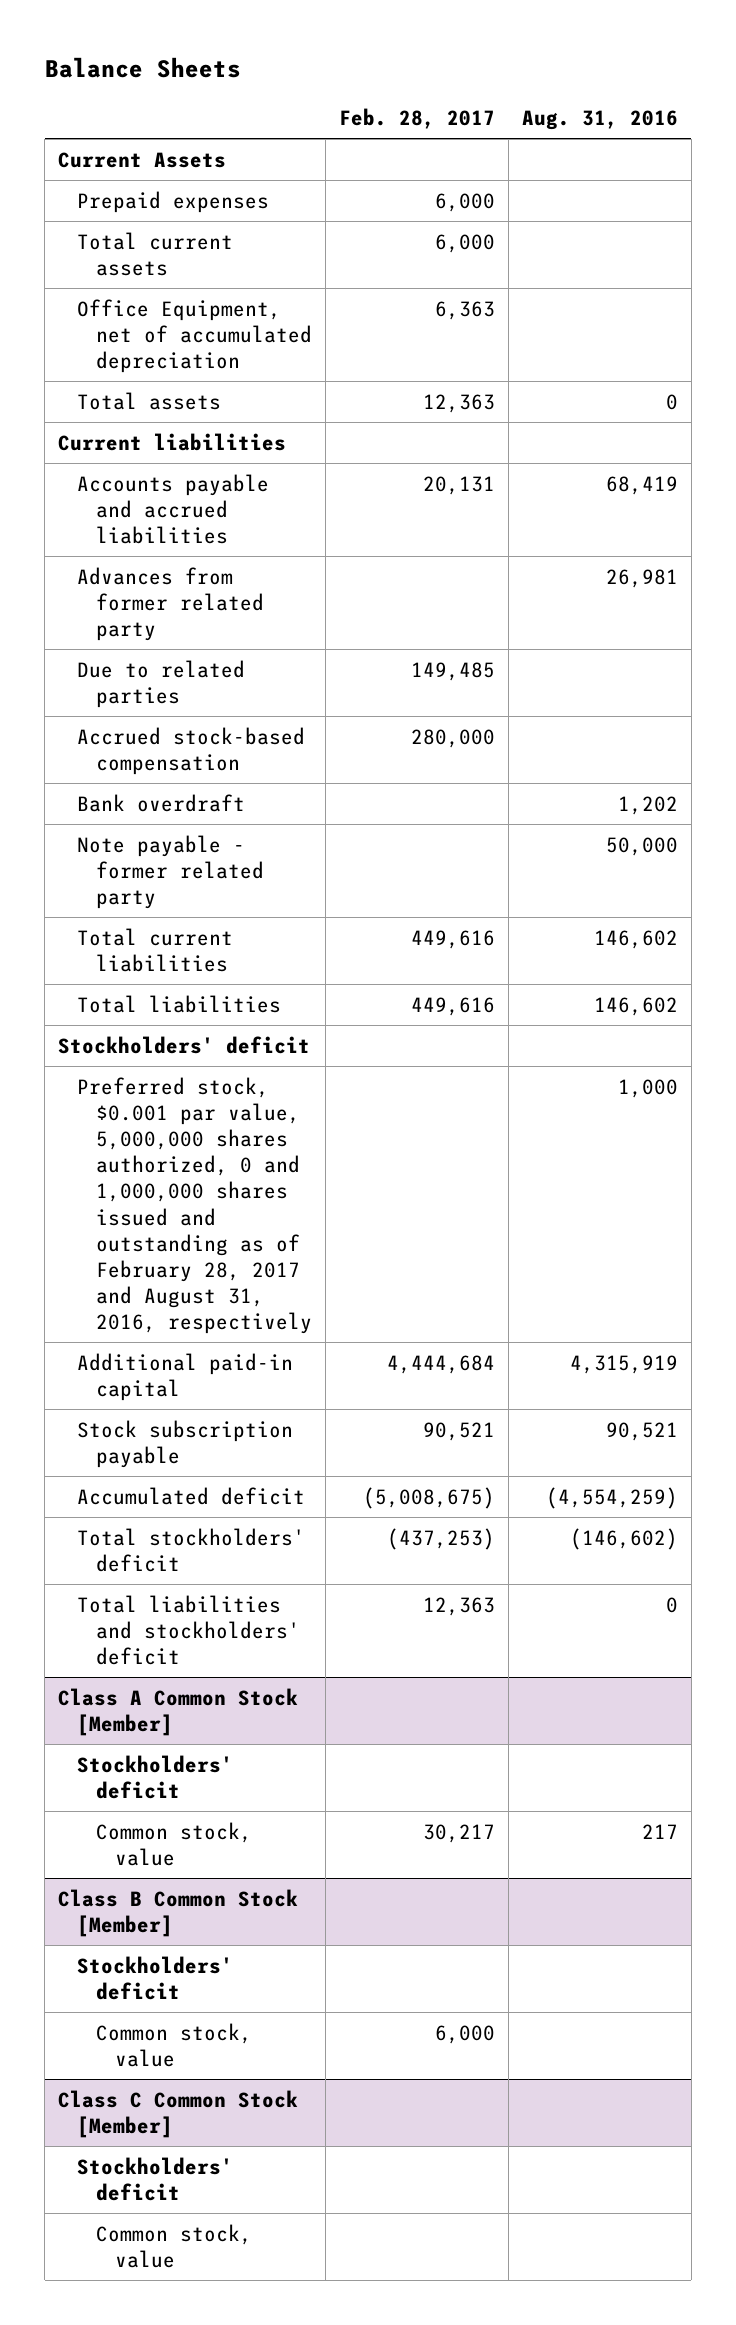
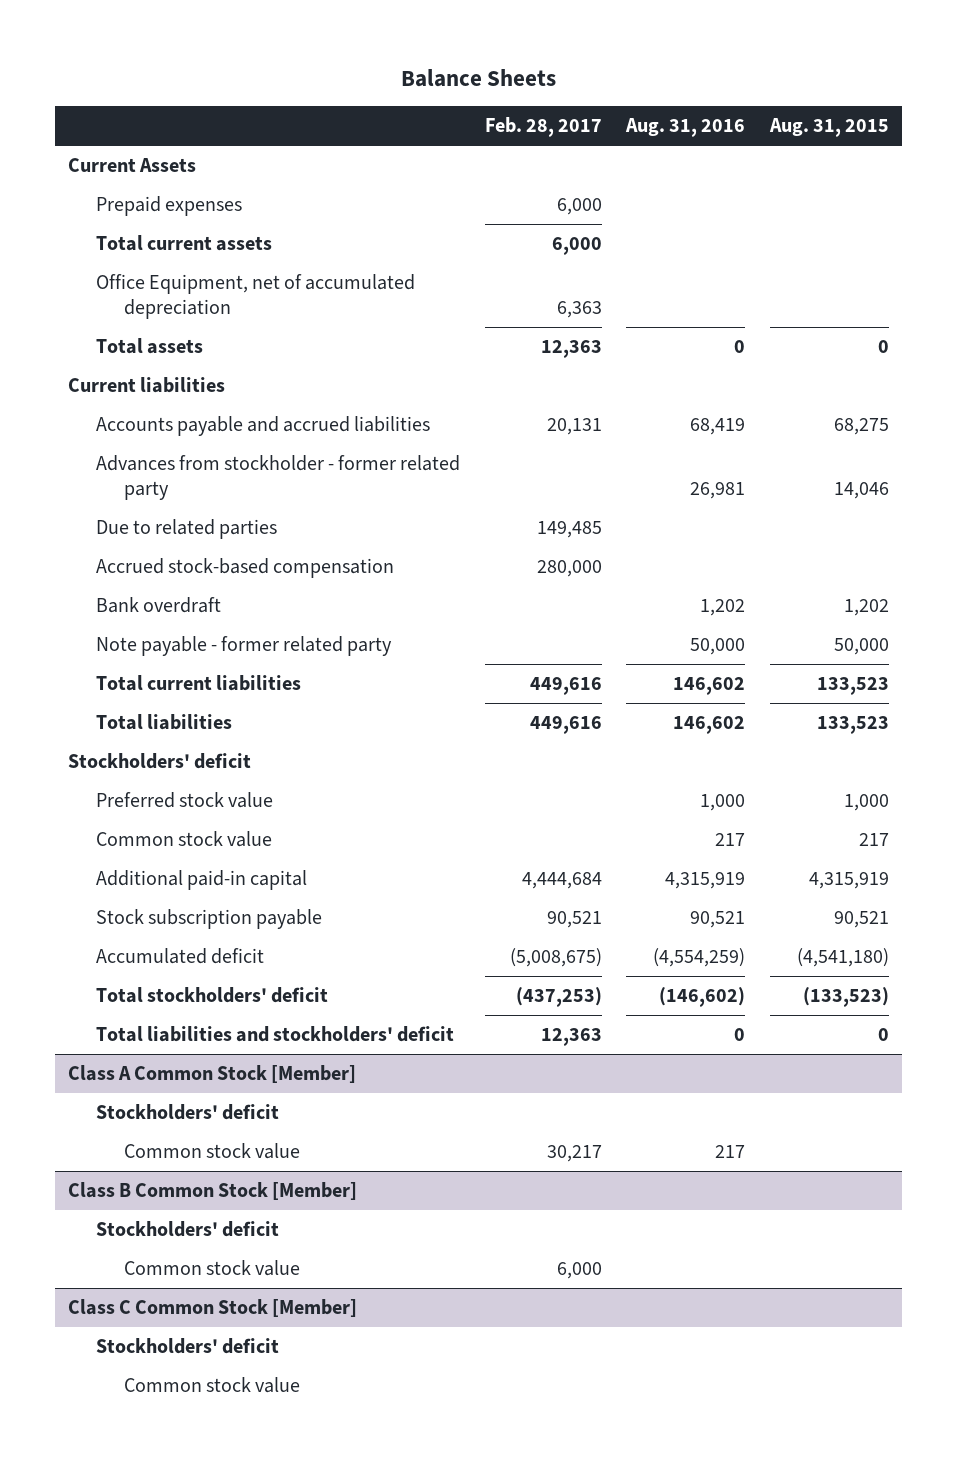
- | Feb. 28, 2017 | Aug. 31, 2016
+ | Feb. 28, 2017 | Aug. 31, 2016 | Aug. 31, 2015
- Advances from former related party | | 26,981
+ Advances from stockholder - former related party | | 26,981 | 14,046
- Preferred stock, $0.001 par value, 5,000,000 shares authorized, 0 and 1,000,000 shares issued and outstanding as of February 28, 2017 and August 31, 2016, respectively | | 1,000
+ Preferred stock value | | 1,000 | 1,000
+ Common stock value | | 217 | 217
@ Class A Common Stock [Member]
- Common stock, value | 30,217 | 217
+ Common stock value | 30,217 | 217 |
@ Class B Common Stock [Member]
- Common stock, value | 6,000 |
+ Common stock value | 6,000 | |
@ Class C Common Stock [Member]
- Common stock, value
+ Common stock value

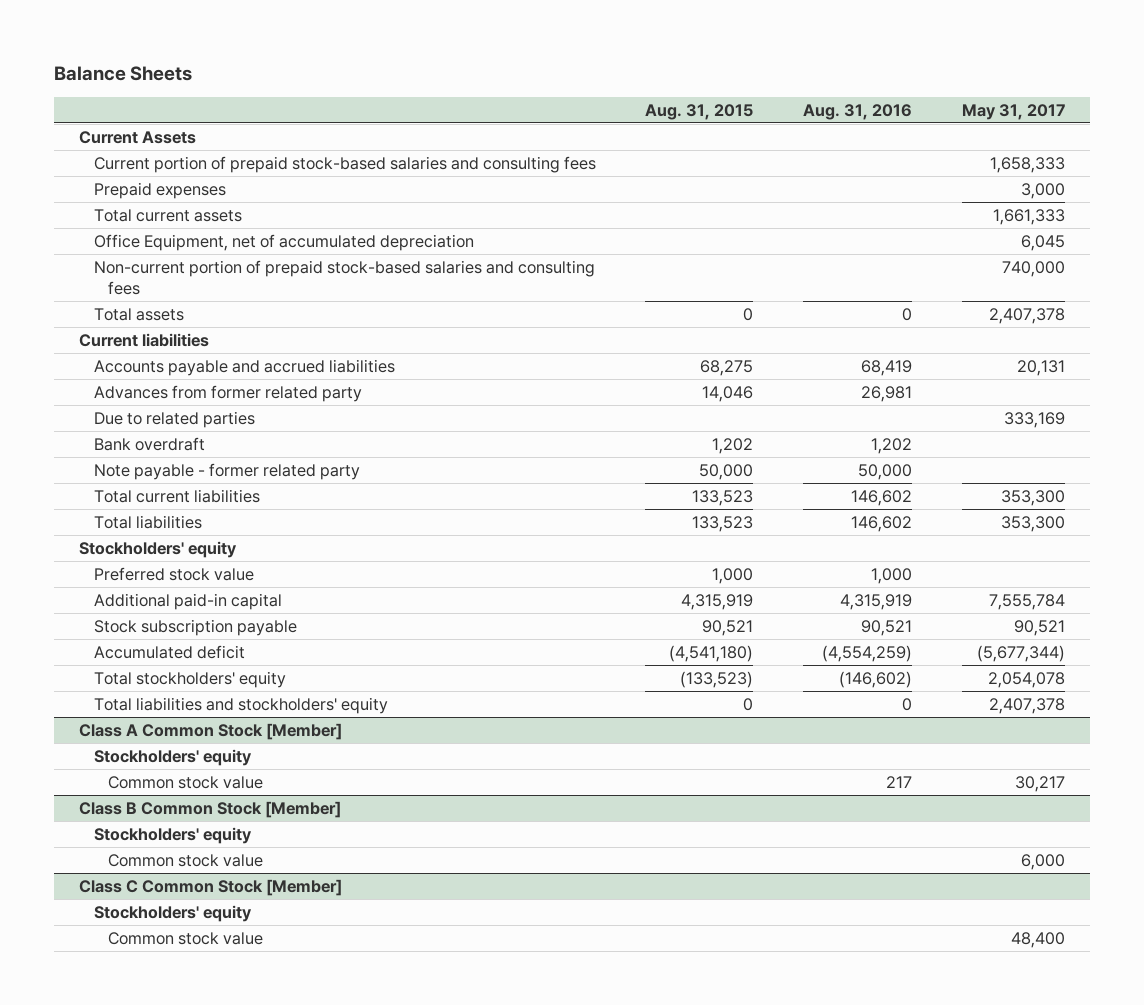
- | Feb. 28, 2017 | Aug. 31, 2016 | Aug. 31, 2015
+ | Aug. 31, 2015 | Aug. 31, 2016 | May 31, 2017
+ Current portion of prepaid stock-based salaries and consulting fees | | | 1,658,333
+ Non-current portion of prepaid stock-based salaries and consulting fees | | | 740,000
- Advances from stockholder - former related party | | 26,981 | 14,046
+ Advances from former related party | 14,046 | 26,981 |
- Accrued stock-based compensation | 280,000 | |
- Stockholders' deficit
+ Stockholders' equity
- Common stock value | | 217 | 217
- Total stockholders' deficit | (437,253) | (146,602) | (133,523)
- Total liabilities and stockholders' deficit | 12,363 | 0 | 0
+ Total stockholders' equity | (133,523) | (146,602) | 2,054,078
+ Total liabilities and stockholders' equity | 0 | 0 | 2,407,378
@ Class A Common Stock [Member]
- Stockholders' deficit
+ Stockholders' equity
@ Class B Common Stock [Member]
- Stockholders' deficit
+ Stockholders' equity
@ Class C Common Stock [Member]
- Stockholders' deficit
+ Stockholders' equity

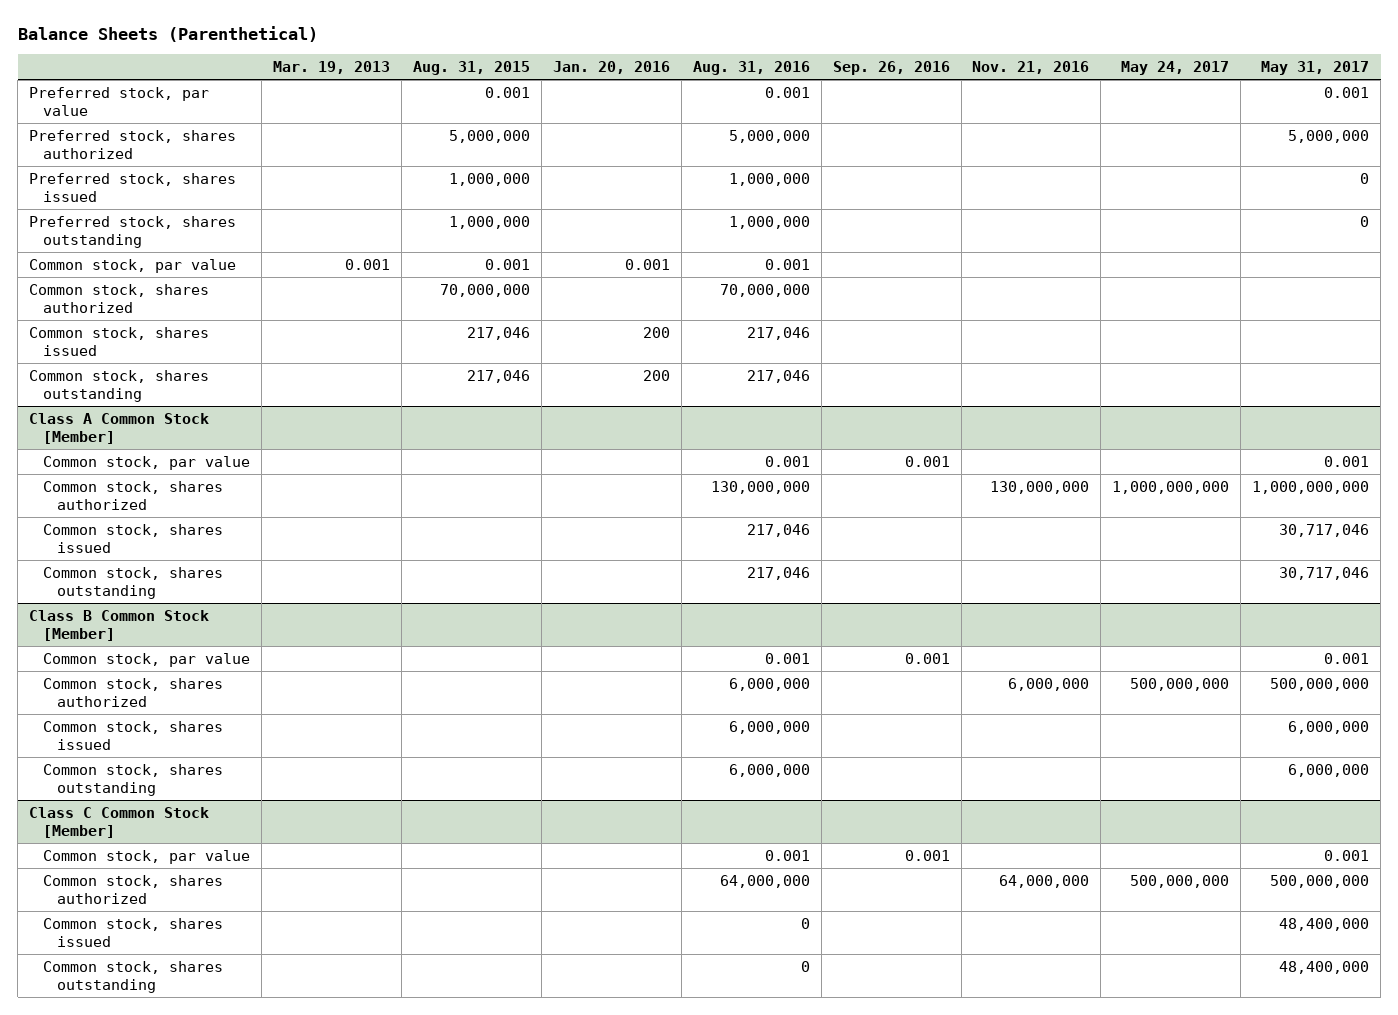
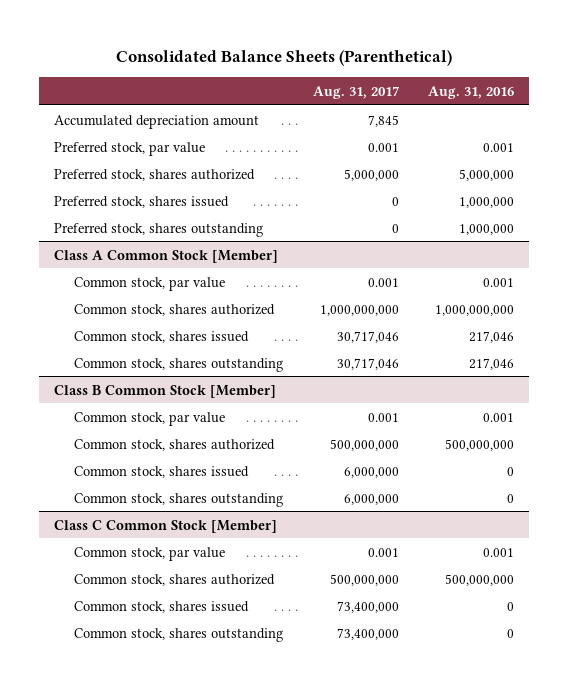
- Balance Sheets (Parenthetical)
+ Consolidated Balance Sheets (Parenthetical)
- | Mar. 19, 2013 | Aug. 31, 2015 | Jan. 20, 2016 | Aug. 31, 2016 | Sep. 26, 2016 | Nov. 21, 2016 | May 24, 2017 | May 31, 2017
+ | Aug. 31, 2017 | Aug. 31, 2016
+ Accumulated depreciation amount | 7,845 |
- Common stock, par value | 0.001 | 0.001 | 0.001 | 0.001 | | | |
- Common stock, shares authorized | | 70,000,000 | | 70,000,000 | | | |
- Common stock, shares issued | | 217,046 | 200 | 217,046 | | | |
- Common stock, shares outstanding | | 217,046 | 200 | 217,046 | | | |
@ Class A Common Stock [Member]
- Common stock, shares authorized | | | | 130,000,000 | | 130,000,000 | 1,000,000,000 | 1,000,000,000
+ Common stock, shares authorized | 1,000,000,000 | 1,000,000,000
@ Class B Common Stock [Member]
- Common stock, shares authorized | | | | 6,000,000 | | 6,000,000 | 500,000,000 | 500,000,000
- Common stock, shares issued | | | | 6,000,000 | | | | 6,000,000
- Common stock, shares outstanding | | | | 6,000,000 | | | | 6,000,000
+ Common stock, shares authorized | 500,000,000 | 500,000,000
+ Common stock, shares issued | 6,000,000 | 0
+ Common stock, shares outstanding | 6,000,000 | 0
@ Class C Common Stock [Member]
- Common stock, shares authorized | | | | 64,000,000 | | 64,000,000 | 500,000,000 | 500,000,000
+ Common stock, shares authorized | 500,000,000 | 500,000,000

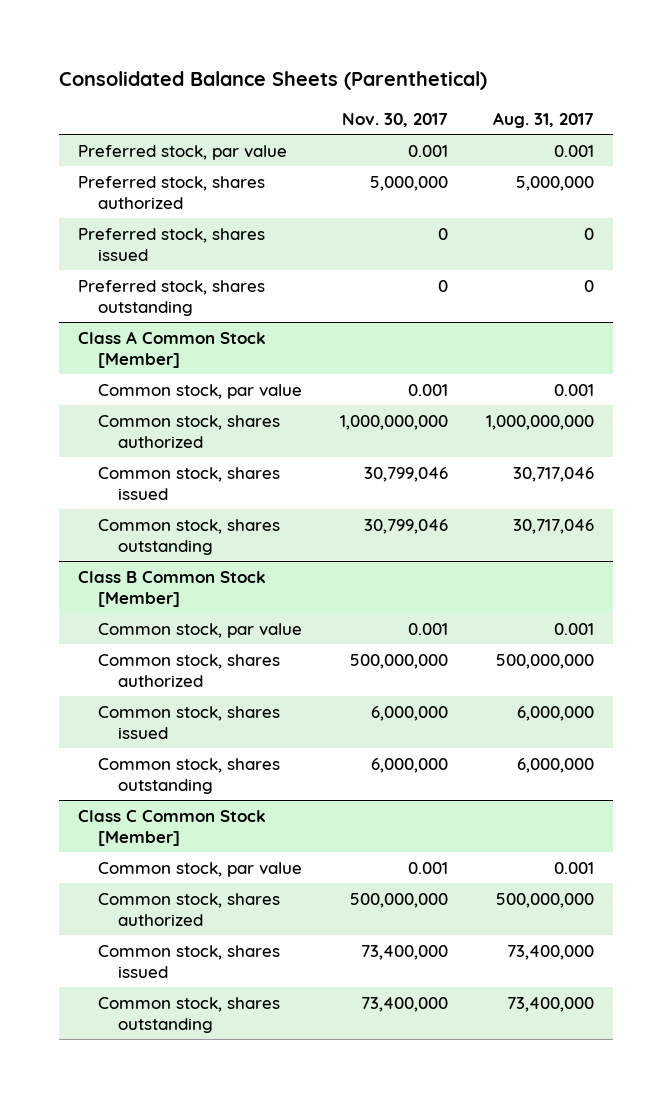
- | Aug. 31, 2017 | Aug. 31, 2016
+ | Nov. 30, 2017 | Aug. 31, 2017
- Accumulated depreciation amount | 7,845 |

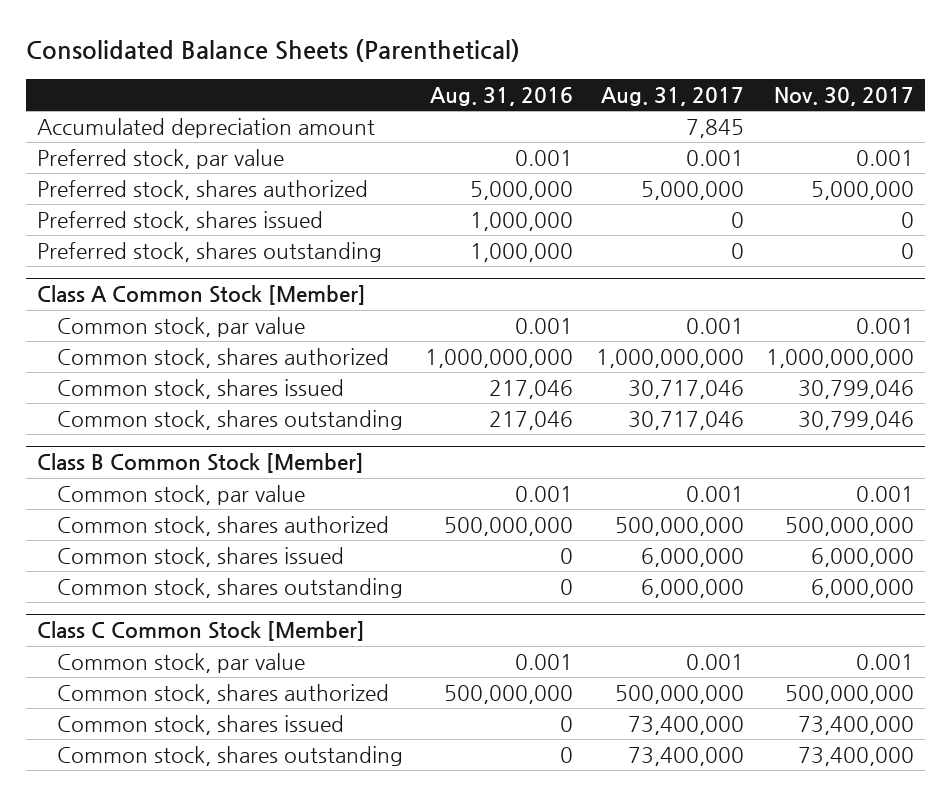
- | Nov. 30, 2017 | Aug. 31, 2017
+ | Aug. 31, 2016 | Aug. 31, 2017 | Nov. 30, 2017
+ Accumulated depreciation amount | | 7,845 |

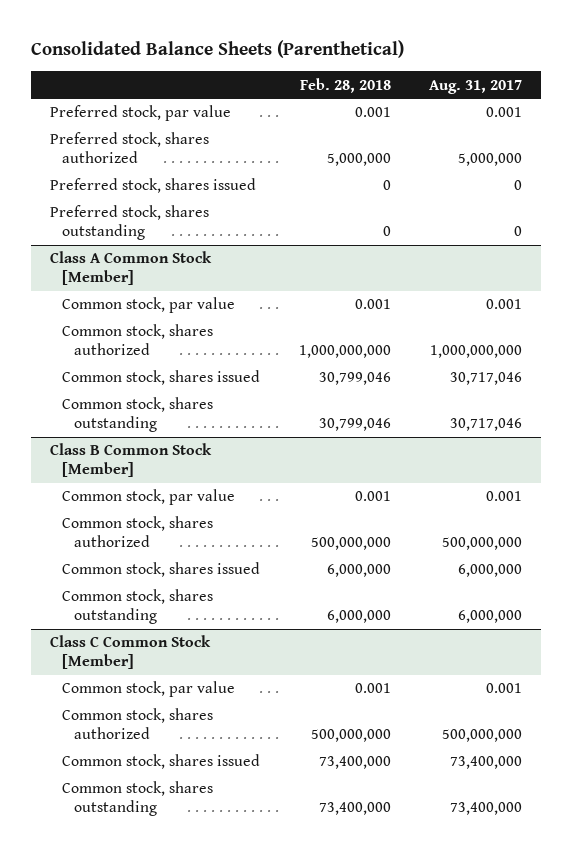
- | Aug. 31, 2016 | Aug. 31, 2017 | Nov. 30, 2017
+ | Feb. 28, 2018 | Aug. 31, 2017
- Accumulated depreciation amount | | 7,845 |

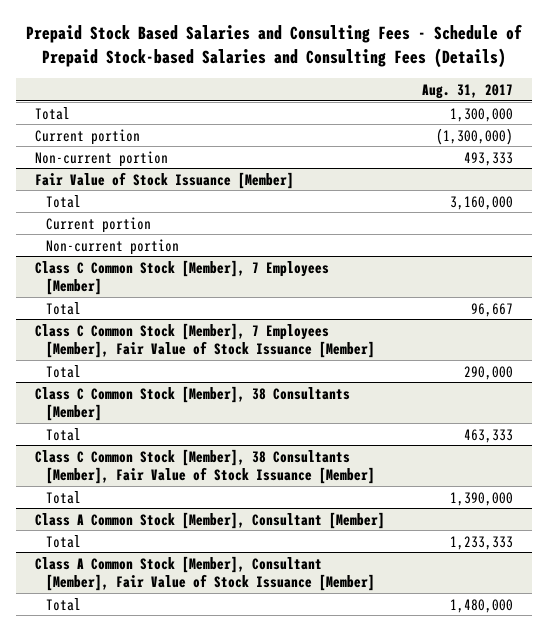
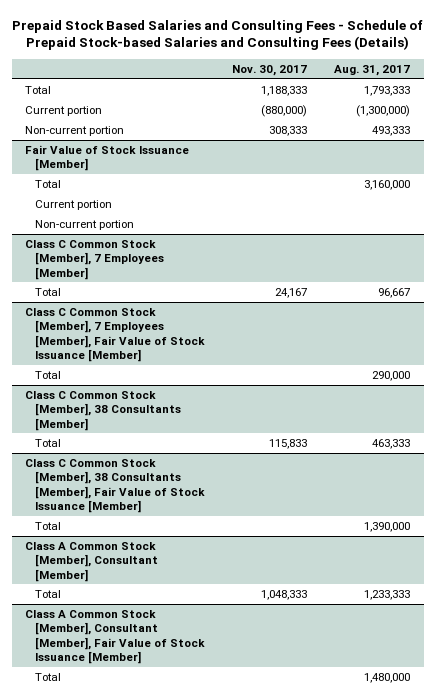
- | Aug. 31, 2017
+ | Nov. 30, 2017 | Aug. 31, 2017
- Total | 1,300,000
+ Total | 1,188,333 | 1,793,333

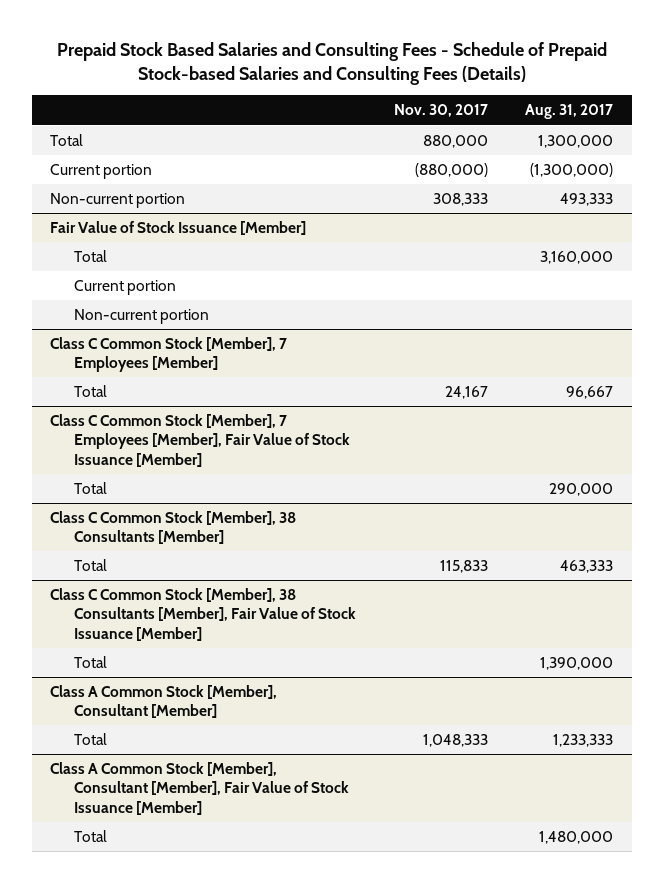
- Total | 1,188,333 | 1,793,333
+ Total | 880,000 | 1,300,000

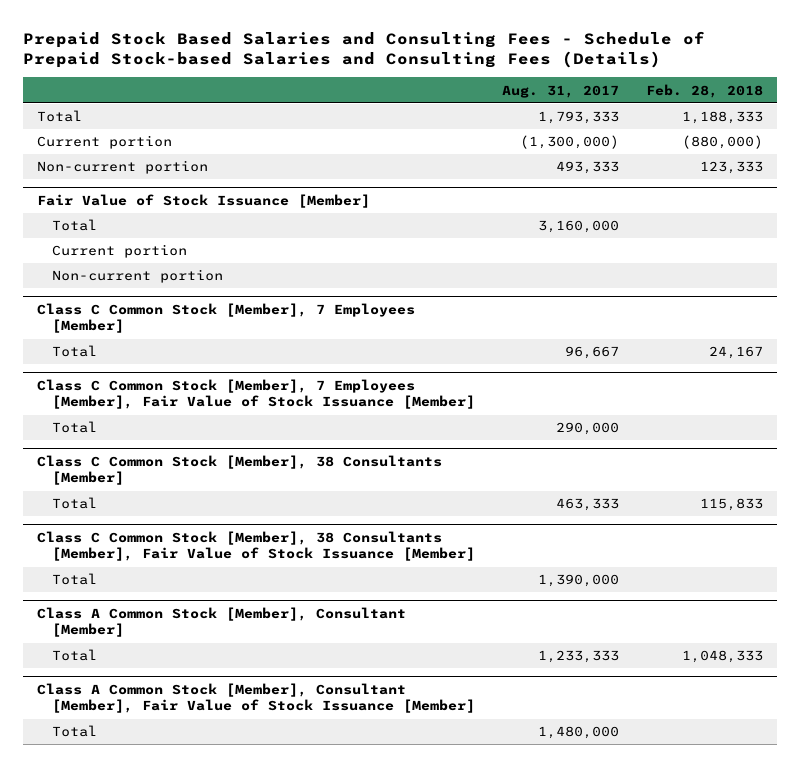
- | Nov. 30, 2017 | Aug. 31, 2017
+ | Aug. 31, 2017 | Feb. 28, 2018
- Total | 880,000 | 1,300,000
+ Total | 1,793,333 | 1,188,333

